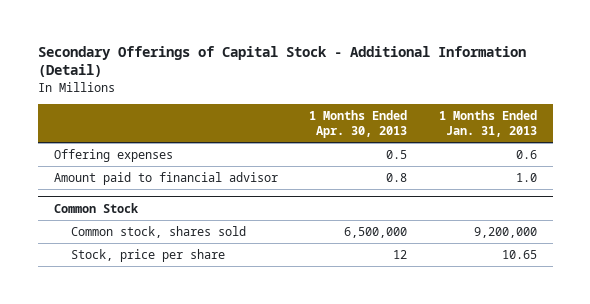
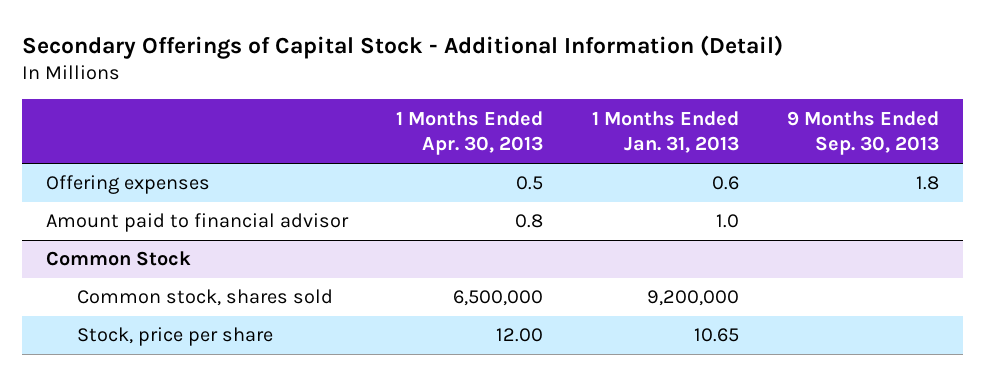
- | 1 Months Ended Apr. 30, 2013 | 1 Months Ended Jan. 31, 2013
+ | 1 Months Ended Apr. 30, 2013 | 1 Months Ended Jan. 31, 2013 | 9 Months Ended Sep. 30, 2013
@ Common Stock
- Stock, price per share | 12 | 10.65
+ Stock, price per share | 12.00 | 10.65 |

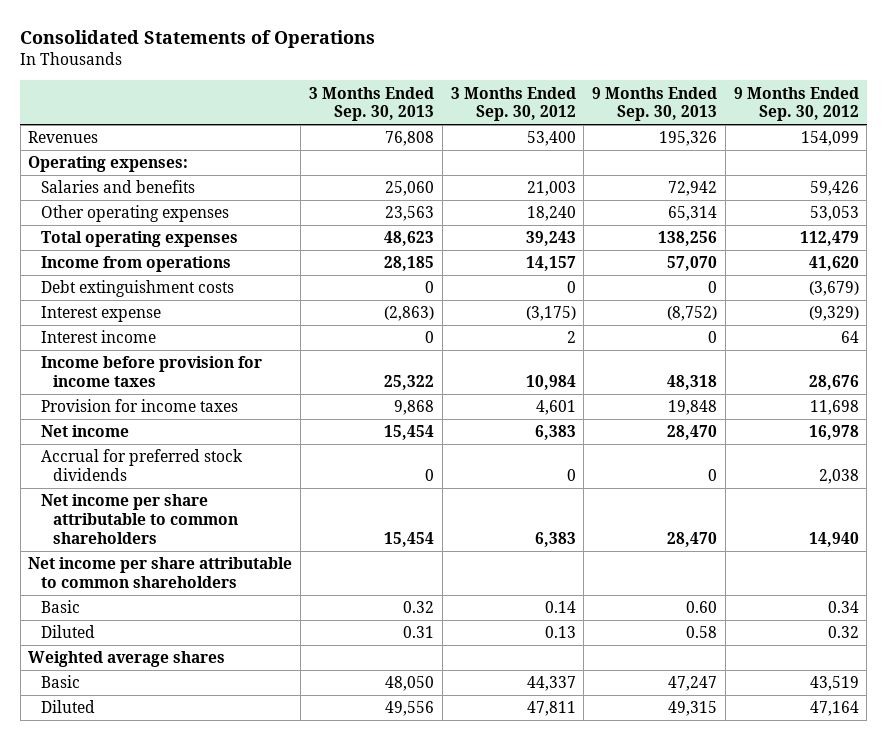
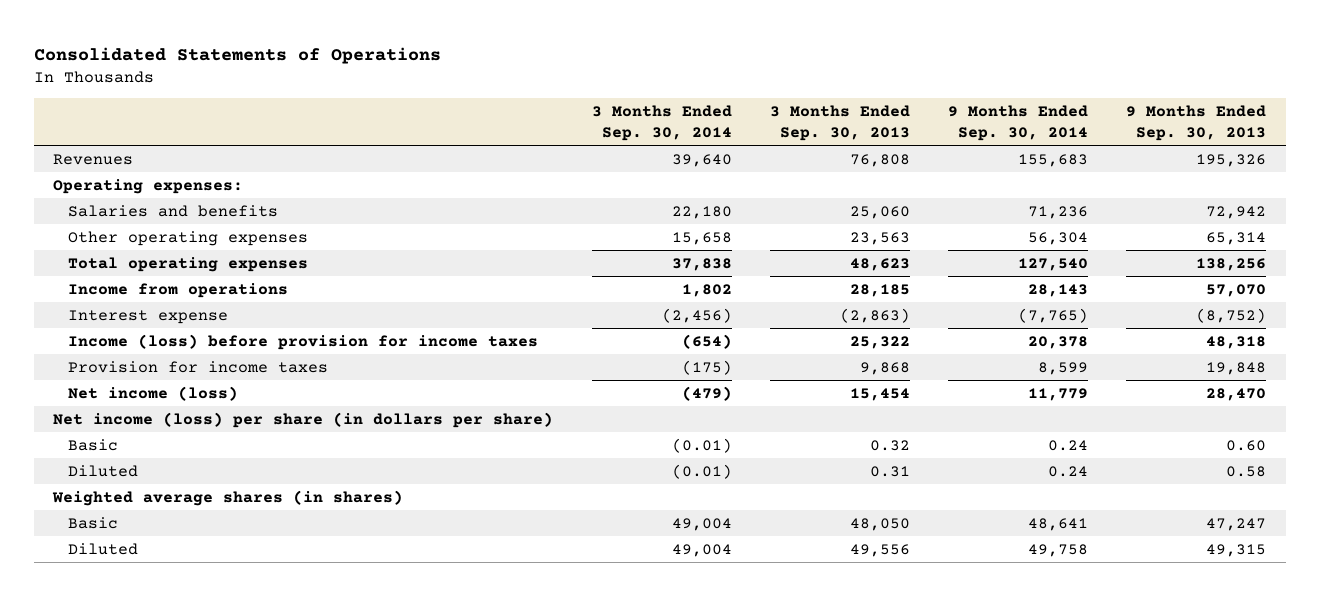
- | 3 Months Ended Sep. 30, 2013 | 3 Months Ended Sep. 30, 2012 | 9 Months Ended Sep. 30, 2013 | 9 Months Ended Sep. 30, 2012
+ | 3 Months Ended Sep. 30, 2014 | 3 Months Ended Sep. 30, 2013 | 9 Months Ended Sep. 30, 2014 | 9 Months Ended Sep. 30, 2013
- Debt extinguishment costs | 0 | 0 | 0 | (3,679)
- Interest income | 0 | 2 | 0 | 64
- Income before provision for income taxes | 25,322 | 10,984 | 48,318 | 28,676
+ Income (loss) before provision for income taxes | (654) | 25,322 | 20,378 | 48,318
- Net income | 15,454 | 6,383 | 28,470 | 16,978
- Accrual for preferred stock dividends | 0 | 0 | 0 | 2,038
- Net income per share attributable to common shareholders | 15,454 | 6,383 | 28,470 | 14,940
- Net income per share attributable to common shareholders
+ Net income (loss) | (479) | 15,454 | 11,779 | 28,470
+ Net income (loss) per share (in dollars per share)
- Weighted average shares
+ Weighted average shares (in shares)

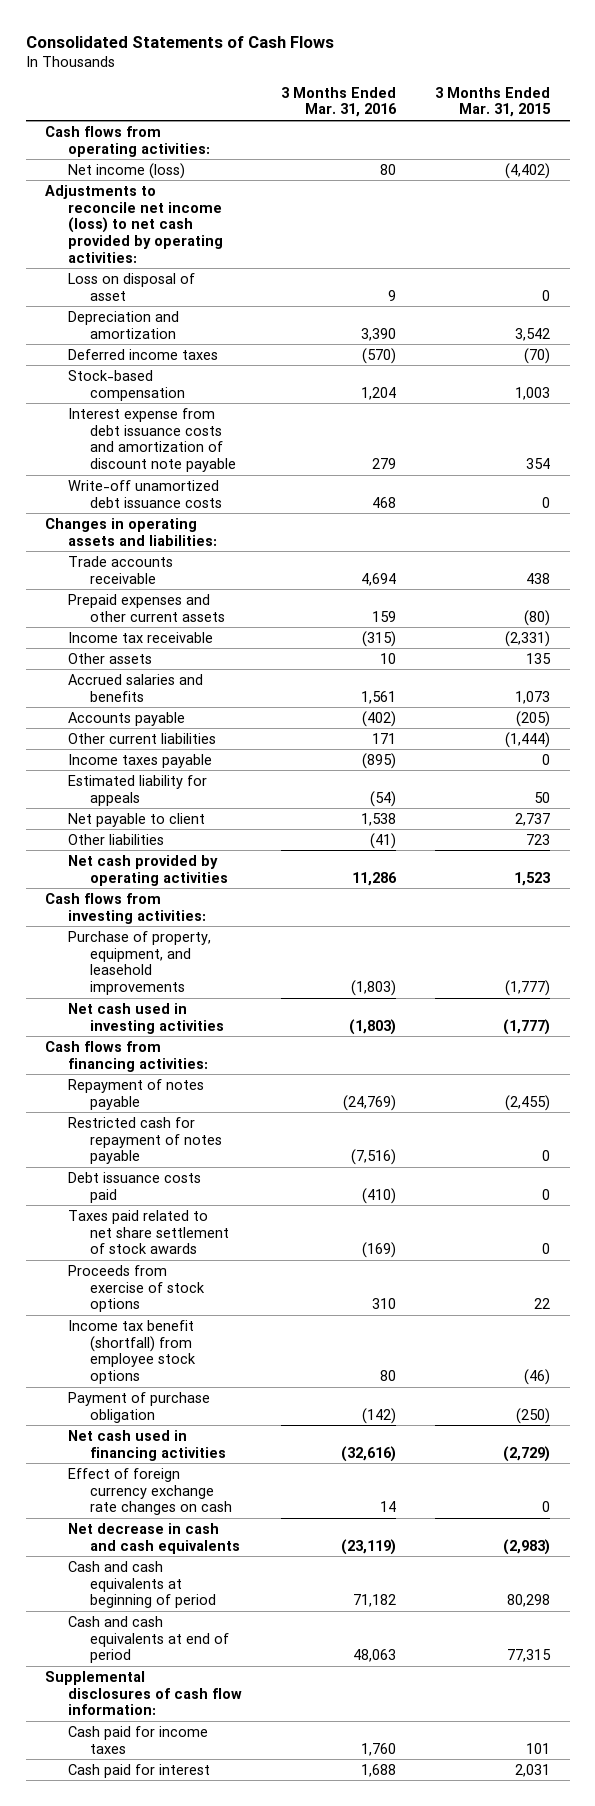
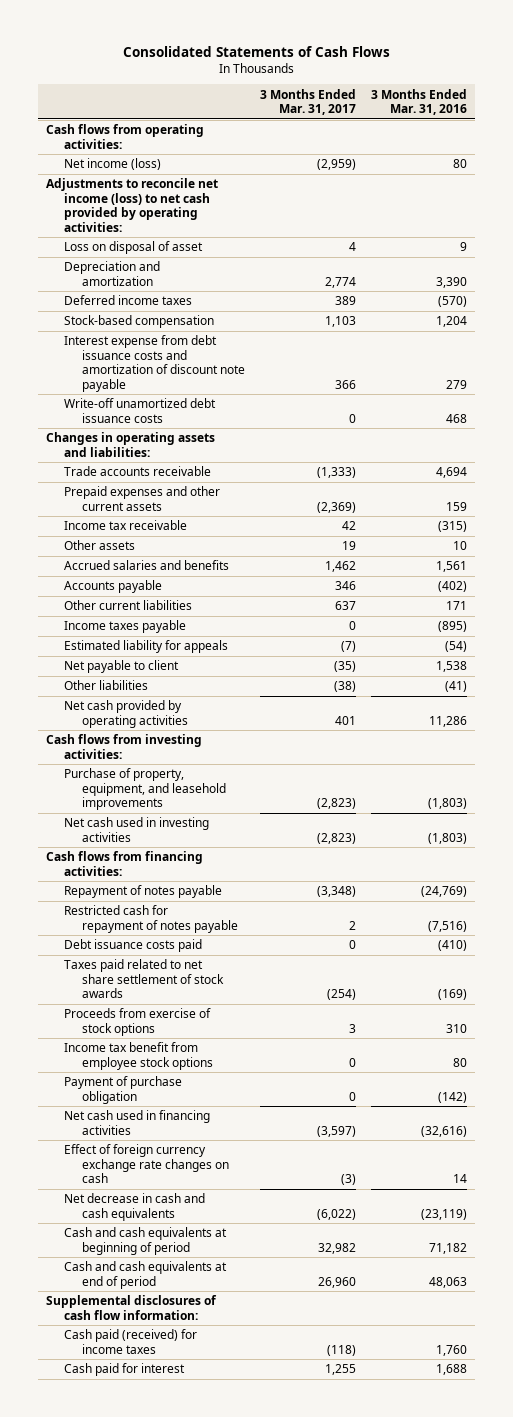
- | 3 Months Ended Mar. 31, 2016 | 3 Months Ended Mar. 31, 2015
+ | 3 Months Ended Mar. 31, 2017 | 3 Months Ended Mar. 31, 2016
- Income tax benefit (shortfall) from employee stock options | 80 | (46)
+ Income tax benefit from employee stock options | 0 | 80
- Cash paid for income taxes | 1,760 | 101
+ Cash paid (received) for income taxes | (118) | 1,760

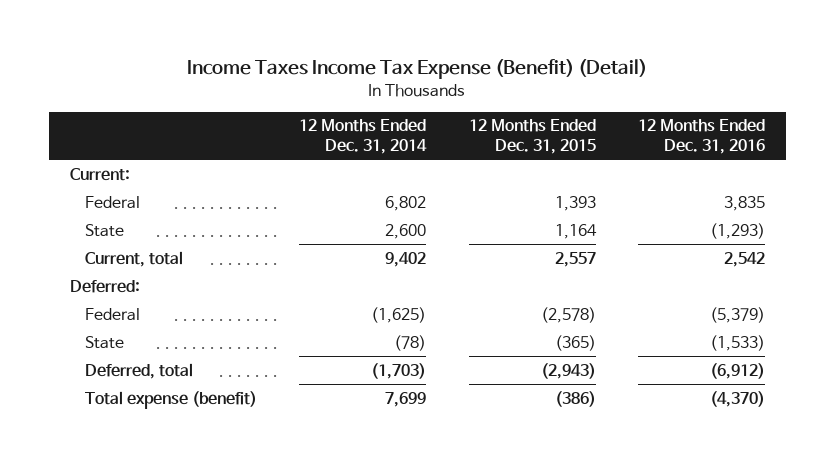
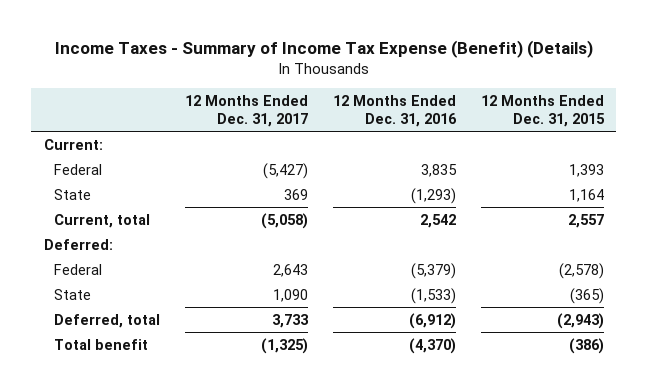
- Income Taxes Income Tax Expense (Benefit) (Detail)
+ Income Taxes - Summary of Income Tax Expense (Benefit) (Details)
- | 12 Months Ended Dec. 31, 2014 | 12 Months Ended Dec. 31, 2015 | 12 Months Ended Dec. 31, 2016
+ | 12 Months Ended Dec. 31, 2017 | 12 Months Ended Dec. 31, 2016 | 12 Months Ended Dec. 31, 2015
- Total expense (benefit) | 7,699 | (386) | (4,370)
+ Total benefit | (1,325) | (4,370) | (386)

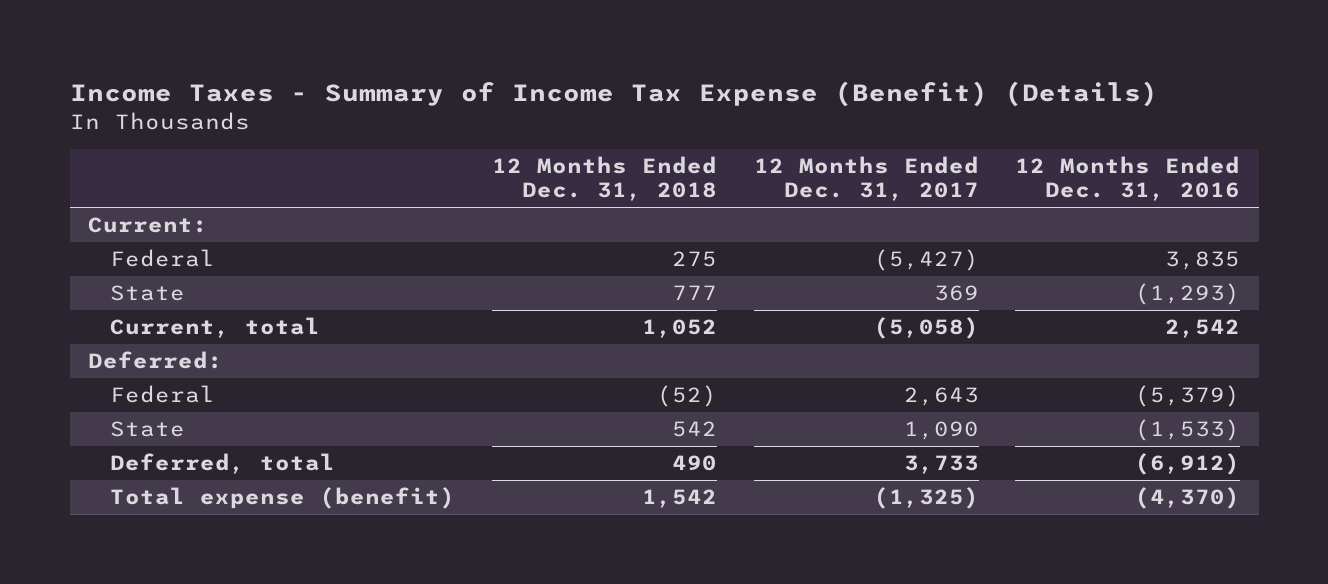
- | 12 Months Ended Dec. 31, 2017 | 12 Months Ended Dec. 31, 2016 | 12 Months Ended Dec. 31, 2015
+ | 12 Months Ended Dec. 31, 2018 | 12 Months Ended Dec. 31, 2017 | 12 Months Ended Dec. 31, 2016
- Total benefit | (1,325) | (4,370) | (386)
+ Total expense (benefit) | 1,542 | (1,325) | (4,370)

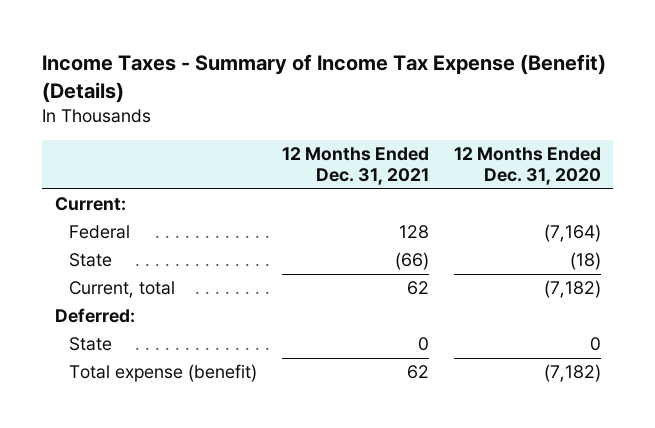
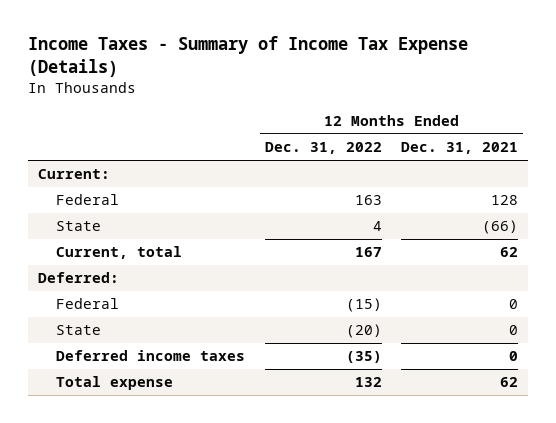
- Income Taxes - Summary of Income Tax Expense (Benefit) (Details)
+ Income Taxes - Summary of Income Tax Expense (Details)
- | 12 Months Ended Dec. 31, 2021 | 12 Months Ended Dec. 31, 2020
+ | 12 Months Ended Dec. 31, 2022 | 12 Months Ended Dec. 31, 2021
+ Federal | (15) | 0
- Total expense (benefit) | 62 | (7,182)
+ Deferred income taxes | (35) | 0
+ Total expense | 132 | 62

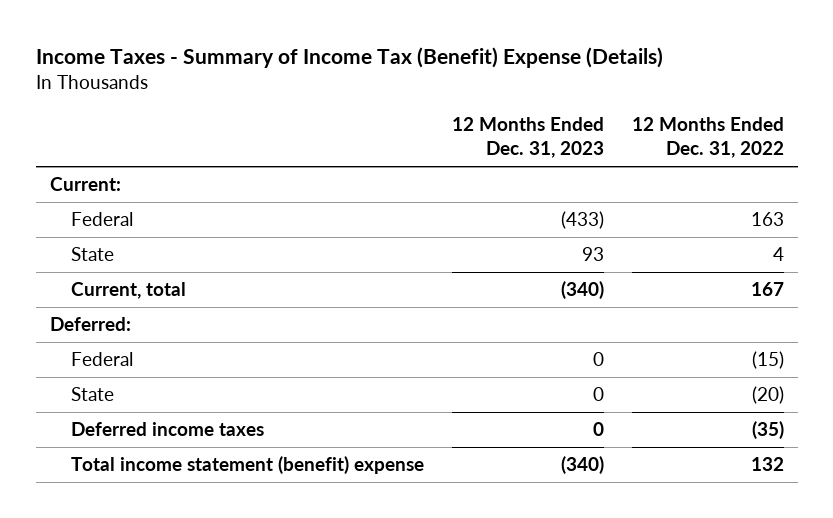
- Income Taxes - Summary of Income Tax Expense (Details)
+ Income Taxes - Summary of Income Tax (Benefit) Expense (Details)
- | 12 Months Ended Dec. 31, 2022 | 12 Months Ended Dec. 31, 2021
+ | 12 Months Ended Dec. 31, 2023 | 12 Months Ended Dec. 31, 2022
- Total expense | 132 | 62
+ Total income statement (benefit) expense | (340) | 132

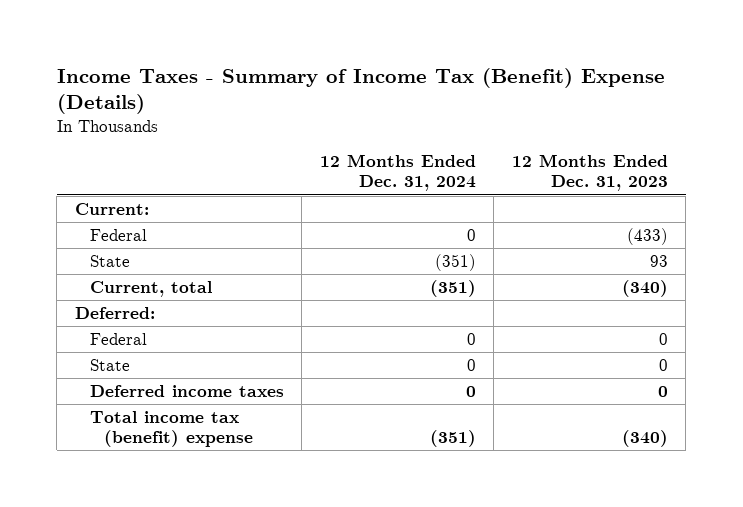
- | 12 Months Ended Dec. 31, 2023 | 12 Months Ended Dec. 31, 2022
+ | 12 Months Ended Dec. 31, 2024 | 12 Months Ended Dec. 31, 2023
- Total income statement (benefit) expense | (340) | 132
+ Total income tax (benefit) expense | (351) | (340)

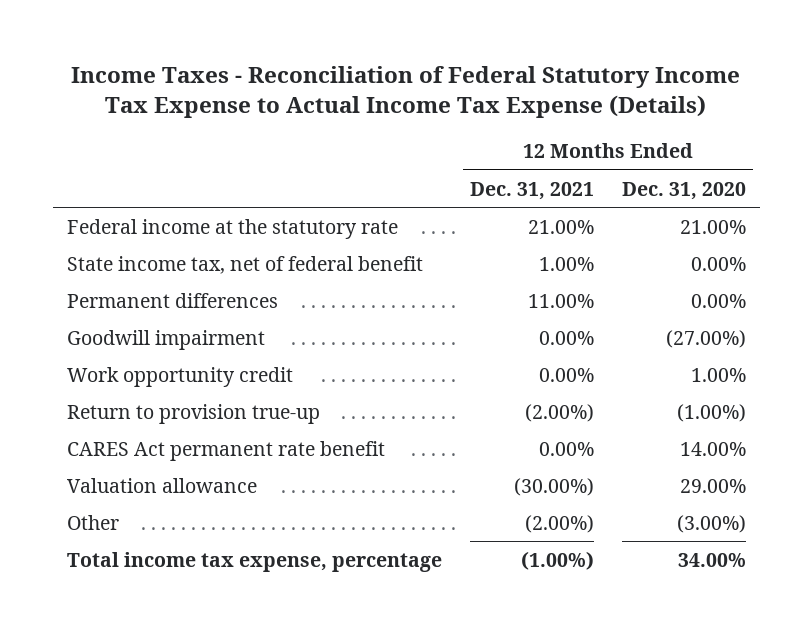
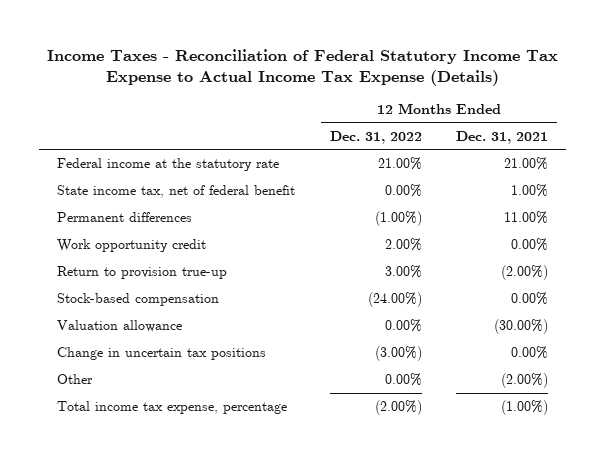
- | 12 Months Ended Dec. 31, 2021 | 12 Months Ended Dec. 31, 2020
+ | 12 Months Ended Dec. 31, 2022 | 12 Months Ended Dec. 31, 2021
- Goodwill impairment | 0.00% | (27.00%)
- CARES Act permanent rate benefit | 0.00% | 14.00%
+ Stock-based compensation | (24.00%) | 0.00%
+ Change in uncertain tax positions | (3.00%) | 0.00%

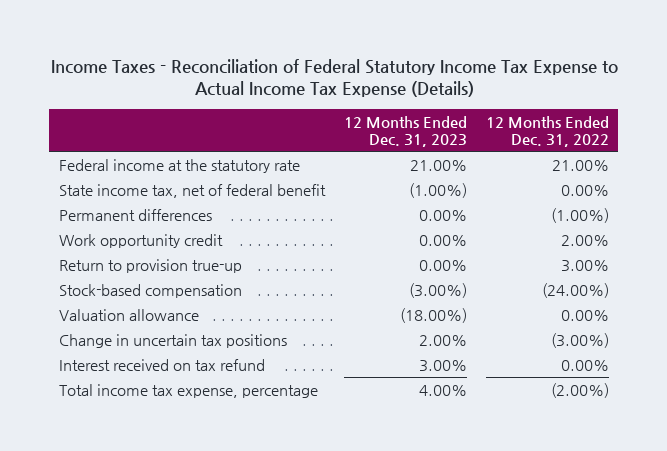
- | 12 Months Ended Dec. 31, 2022 | 12 Months Ended Dec. 31, 2021
+ | 12 Months Ended Dec. 31, 2023 | 12 Months Ended Dec. 31, 2022
- Other | 0.00% | (2.00%)
+ Interest received on tax refund | 3.00% | 0.00%

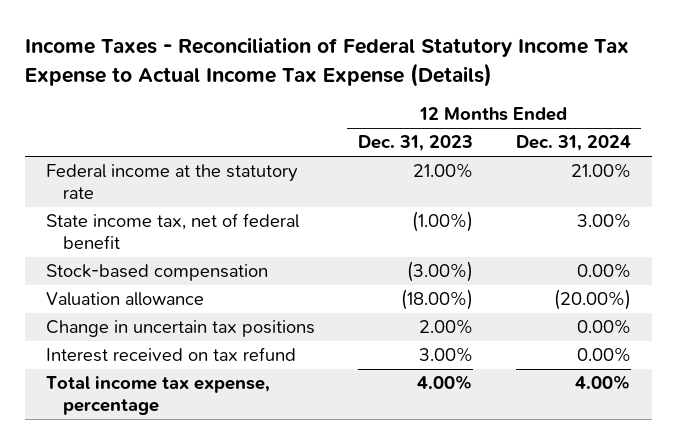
- | 12 Months Ended Dec. 31, 2023 | 12 Months Ended Dec. 31, 2022
+ | 12 Months Ended Dec. 31, 2023 | 12 Months Ended Dec. 31, 2024
- Permanent differences | 0.00% | (1.00%)
- Work opportunity credit | 0.00% | 2.00%
- Return to provision true-up | 0.00% | 3.00%

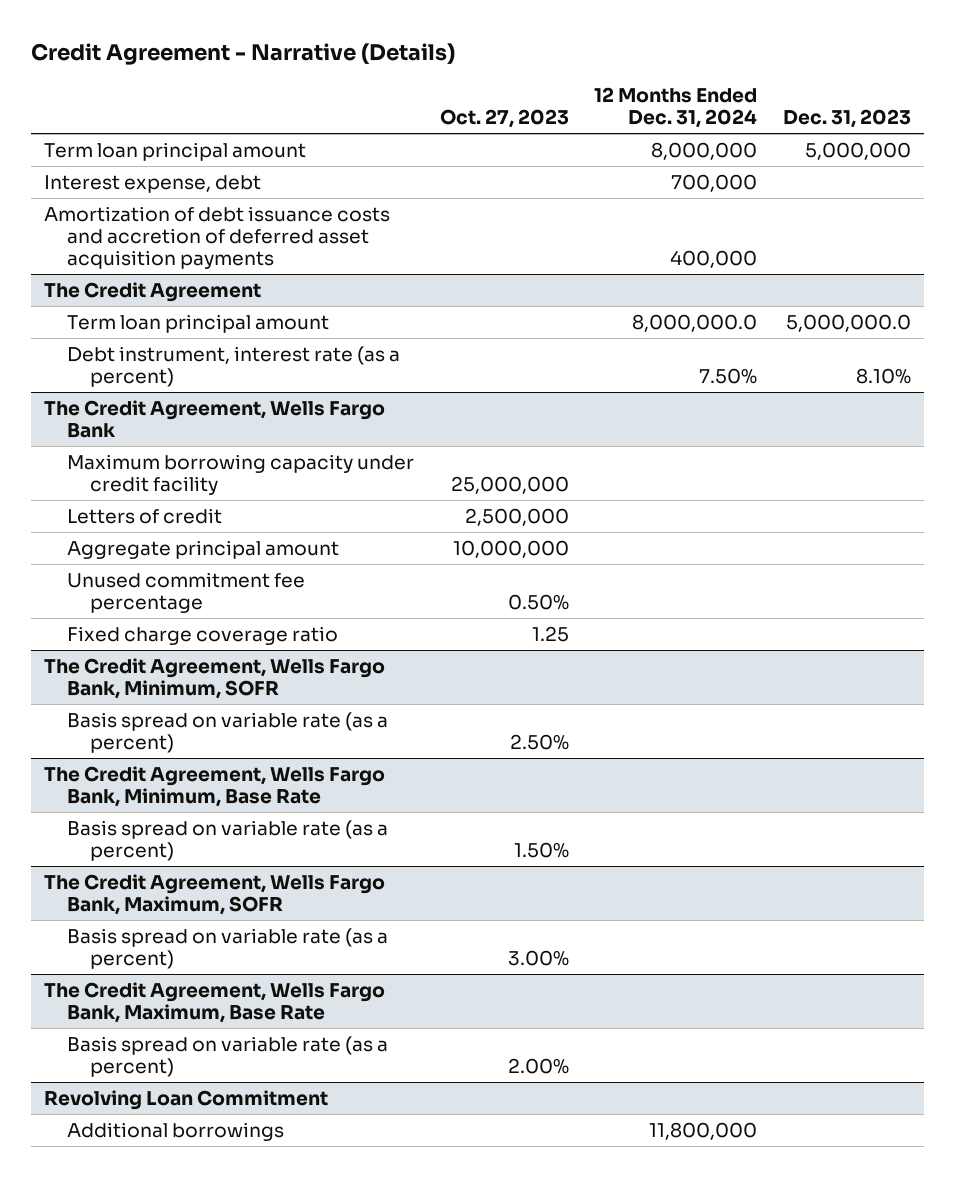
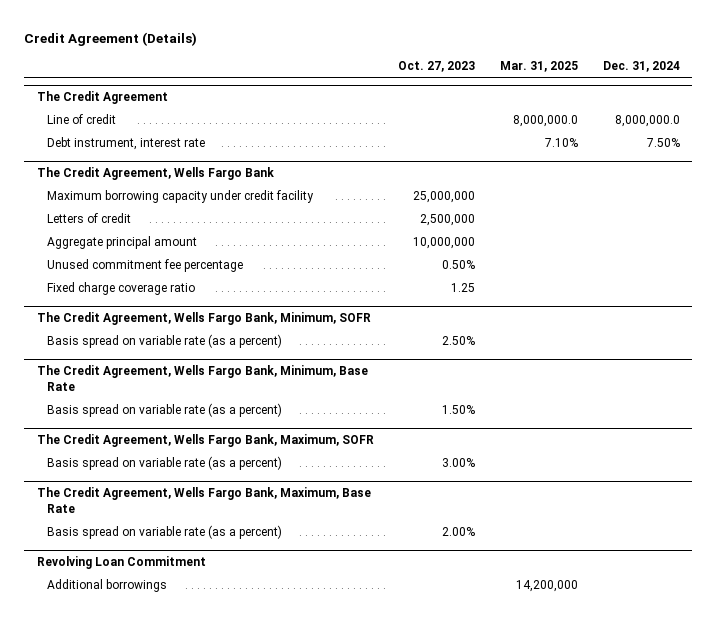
- Credit Agreement - Narrative (Details)
+ Credit Agreement (Details)
- | Oct. 27, 2023 | 12 Months Ended Dec. 31, 2024 | Dec. 31, 2023
+ | Oct. 27, 2023 | Mar. 31, 2025 | Dec. 31, 2024
- Term loan principal amount | | 8,000,000 | 5,000,000
- Interest expense, debt | | 700,000 |
- Amortization of debt issuance costs and accretion of deferred asset acquisition payments | | 400,000 |
@ The Credit Agreement
- Term loan principal amount | | 8,000,000.0 | 5,000,000.0
- Debt instrument, interest rate (as a percent) | | 7.50% | 8.10%
+ Line of credit | | 8,000,000.0 | 8,000,000.0
+ Debt instrument, interest rate | | 7.10% | 7.50%

